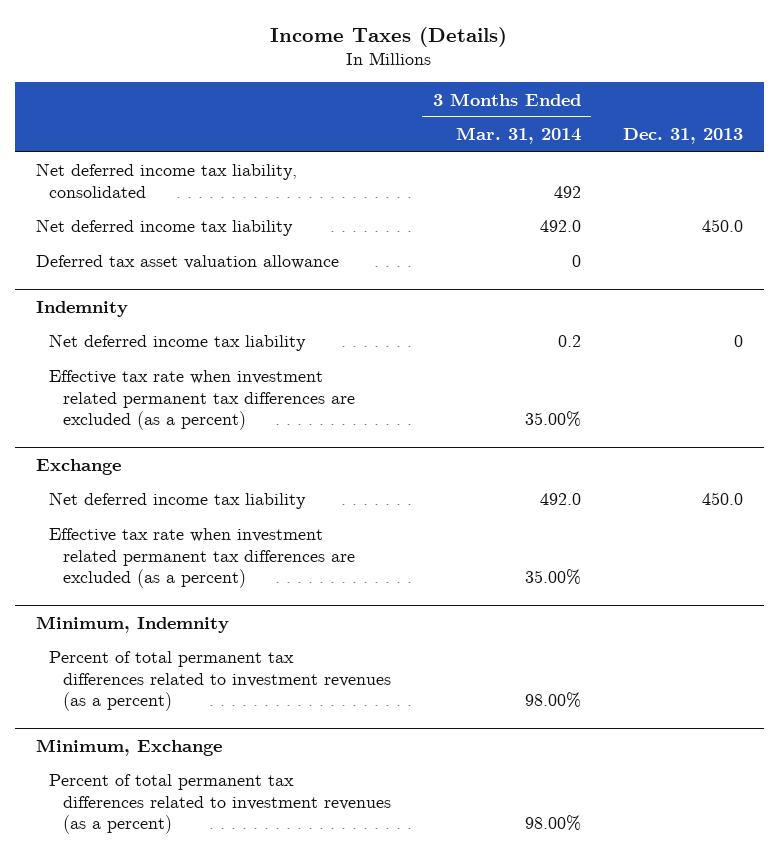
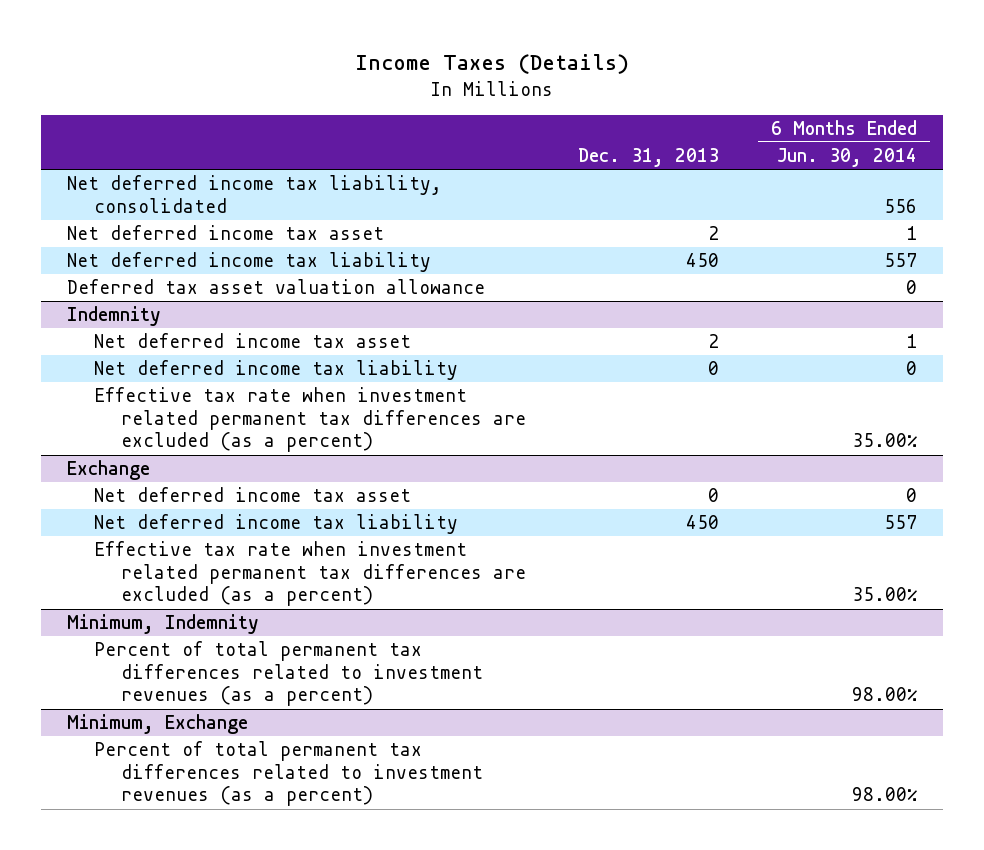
- | 3 Months Ended Mar. 31, 2014 | Dec. 31, 2013
+ | Dec. 31, 2013 | 6 Months Ended Jun. 30, 2014
- Net deferred income tax liability | 492.0 | 450.0
+ Net deferred income tax asset | 2 | 1
+ Net deferred income tax liability | 450 | 557
@ Indemnity
+ Net deferred income tax asset | 2 | 1
@ Exchange
- Net deferred income tax liability | 492.0 | 450.0
+ Net deferred income tax asset | 0 | 0
+ Net deferred income tax liability | 450 | 557

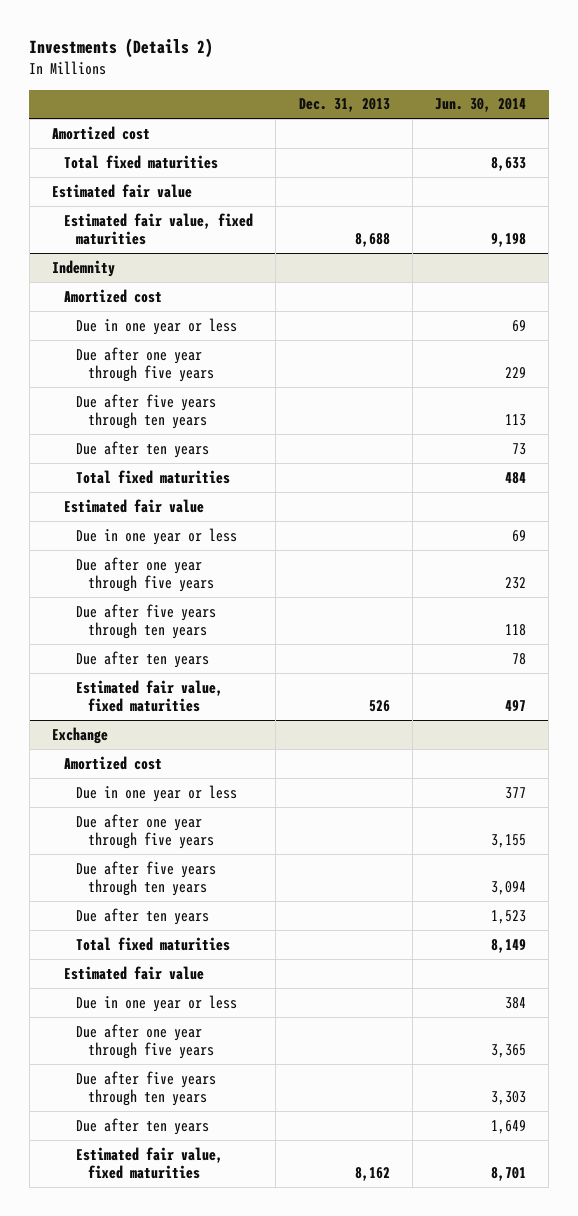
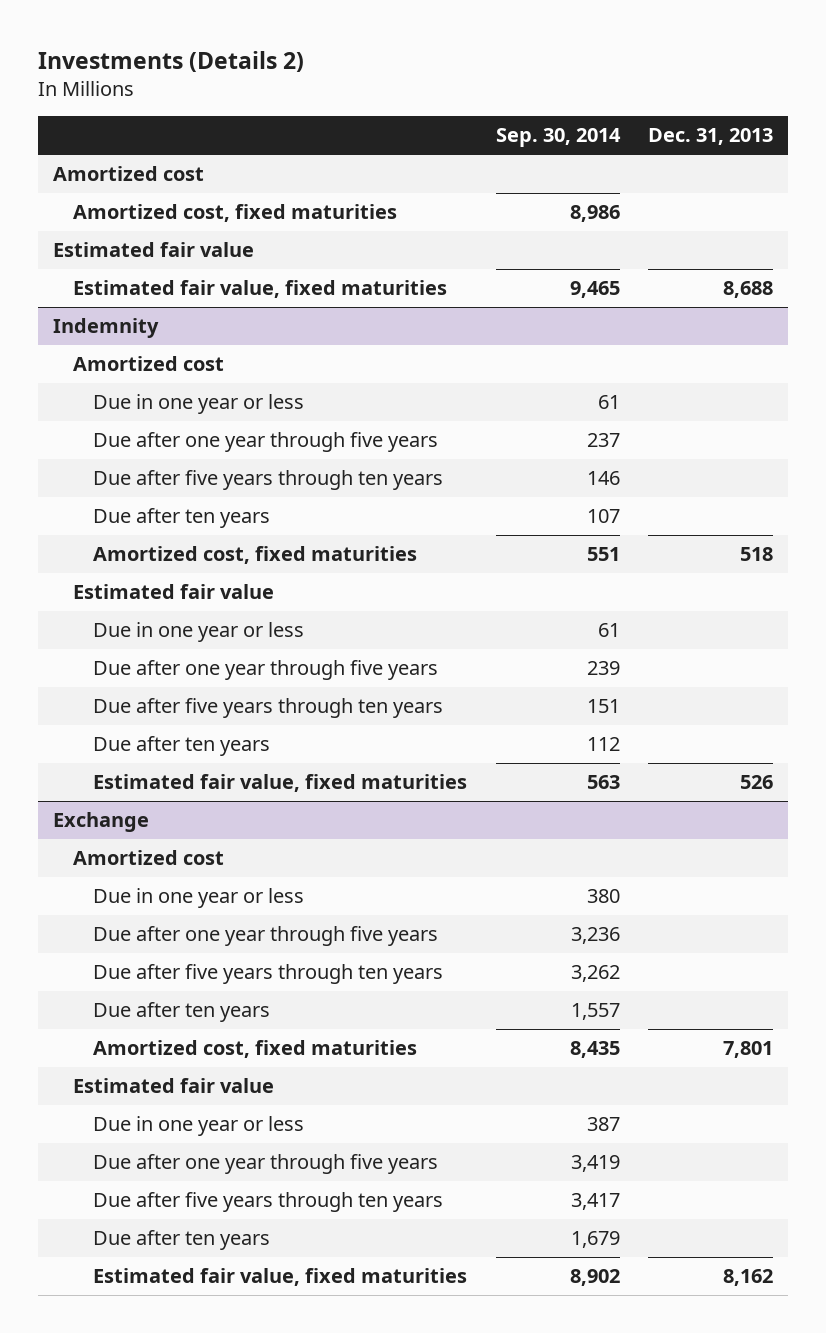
- | Dec. 31, 2013 | Jun. 30, 2014
+ | Sep. 30, 2014 | Dec. 31, 2013
- Total fixed maturities | | 8,633
+ Amortized cost, fixed maturities | 8,986 |
@ Indemnity
- Total fixed maturities | | 484
+ Amortized cost, fixed maturities | 551 | 518
@ Exchange
- Total fixed maturities | | 8,149
+ Amortized cost, fixed maturities | 8,435 | 7,801

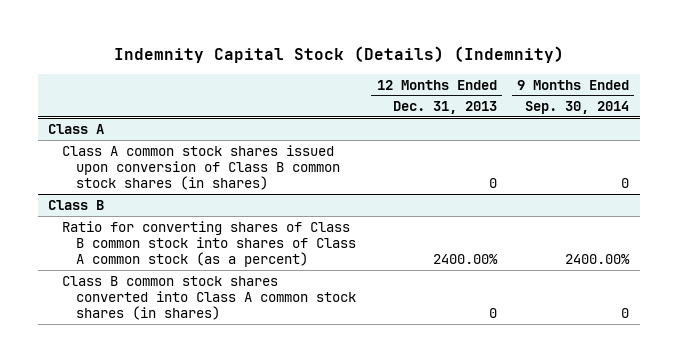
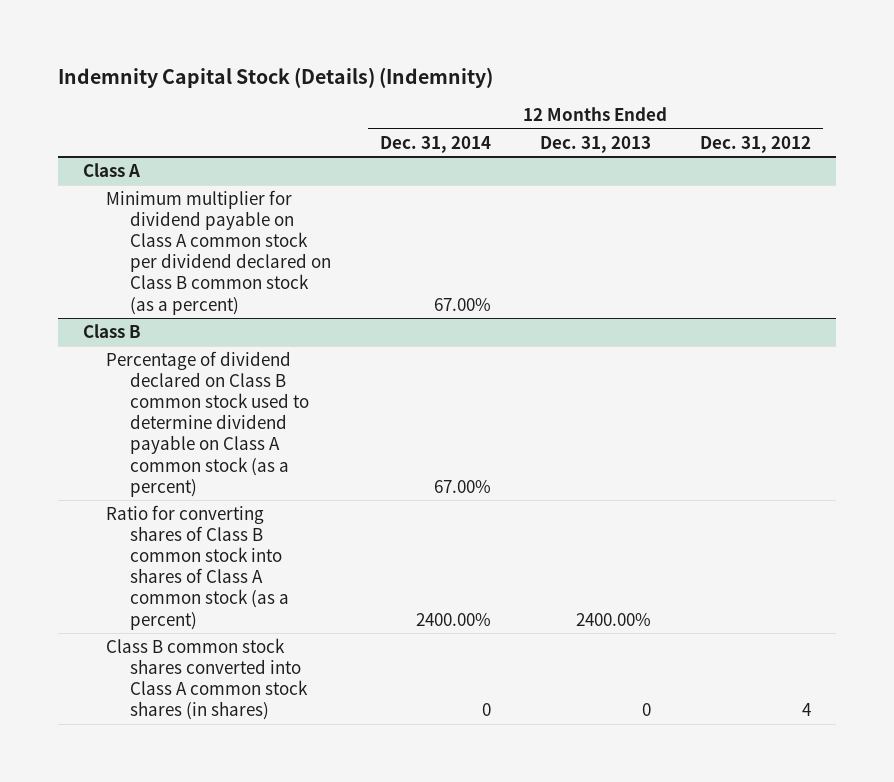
- | 12 Months Ended Dec. 31, 2013 | 9 Months Ended Sep. 30, 2014
+ | 12 Months Ended Dec. 31, 2014 | 12 Months Ended Dec. 31, 2013 | 12 Months Ended Dec. 31, 2012
@ Class A
- Class A common stock shares issued upon conversion of Class B common stock shares (in shares) | 0 | 0
+ Minimum multiplier for dividend payable on Class A common stock per dividend declared on Class B common stock (as a percent) | 67.00% | |
@ Class B
+ Percentage of dividend declared on Class B common stock used to determine dividend payable on Class A common stock (as a percent) | 67.00% | |

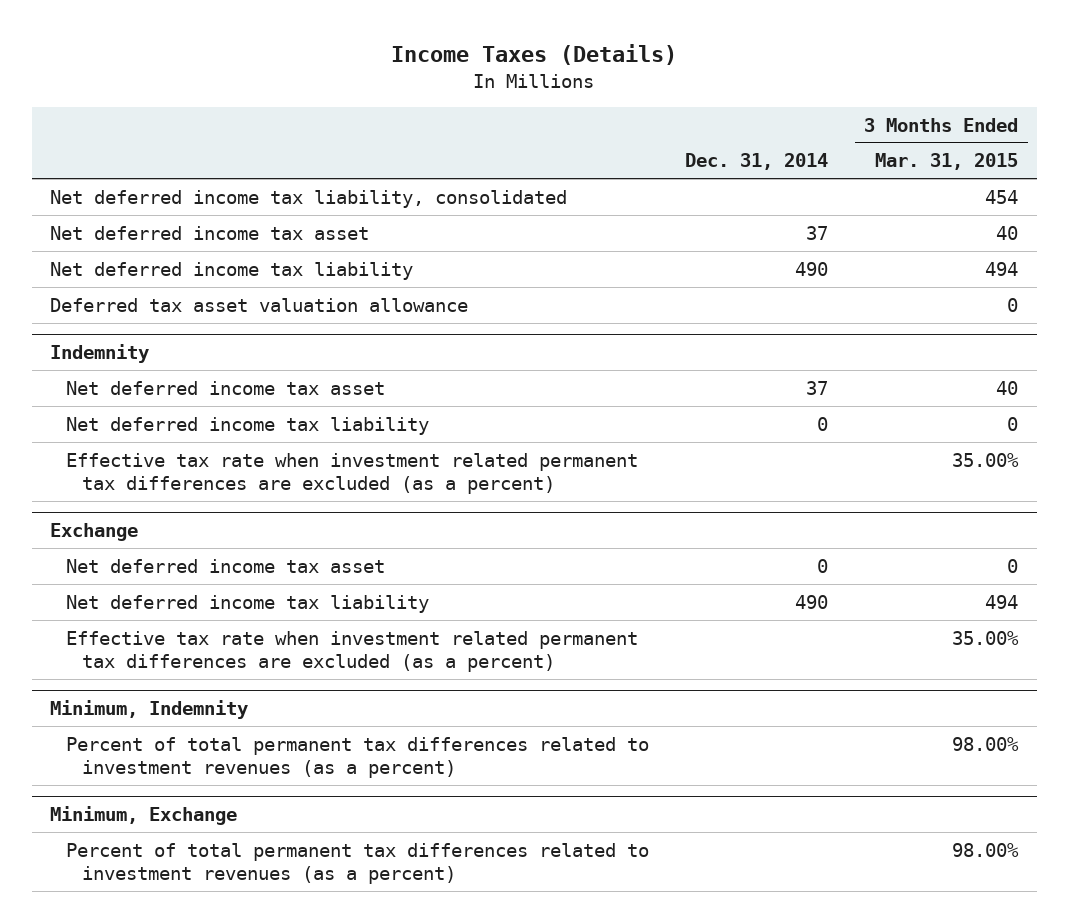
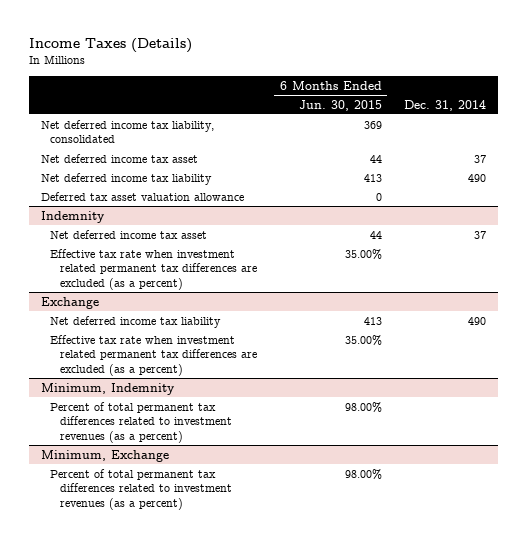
- | Dec. 31, 2014 | 3 Months Ended Mar. 31, 2015
+ | 6 Months Ended Jun. 30, 2015 | Dec. 31, 2014
@ Indemnity
- Net deferred income tax liability | 0 | 0
@ Exchange
- Net deferred income tax asset | 0 | 0

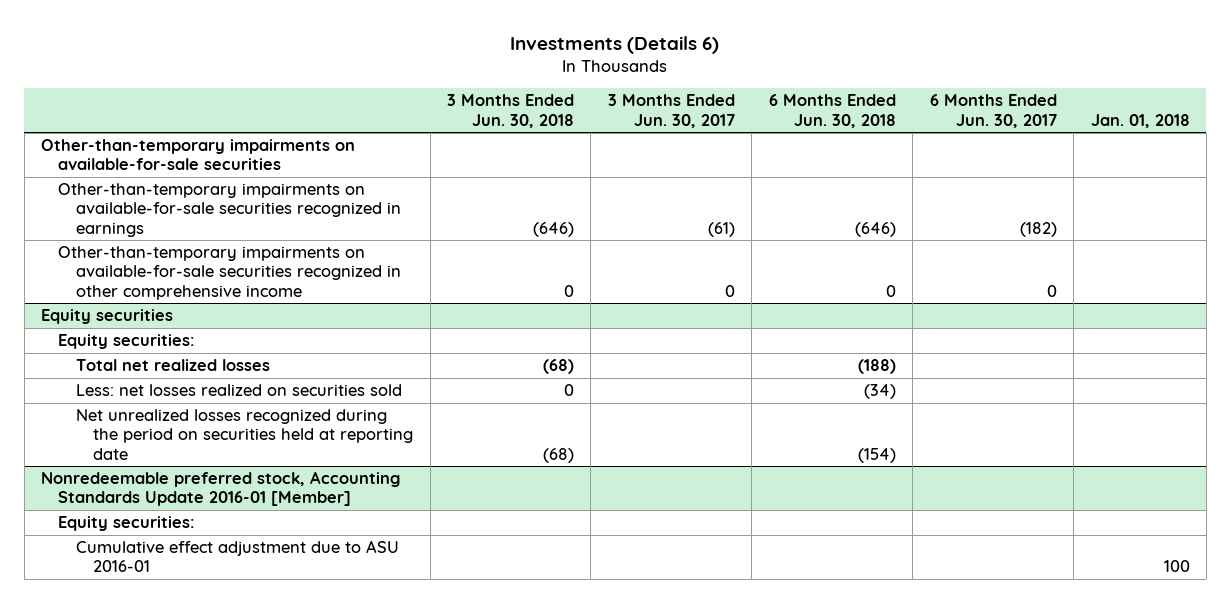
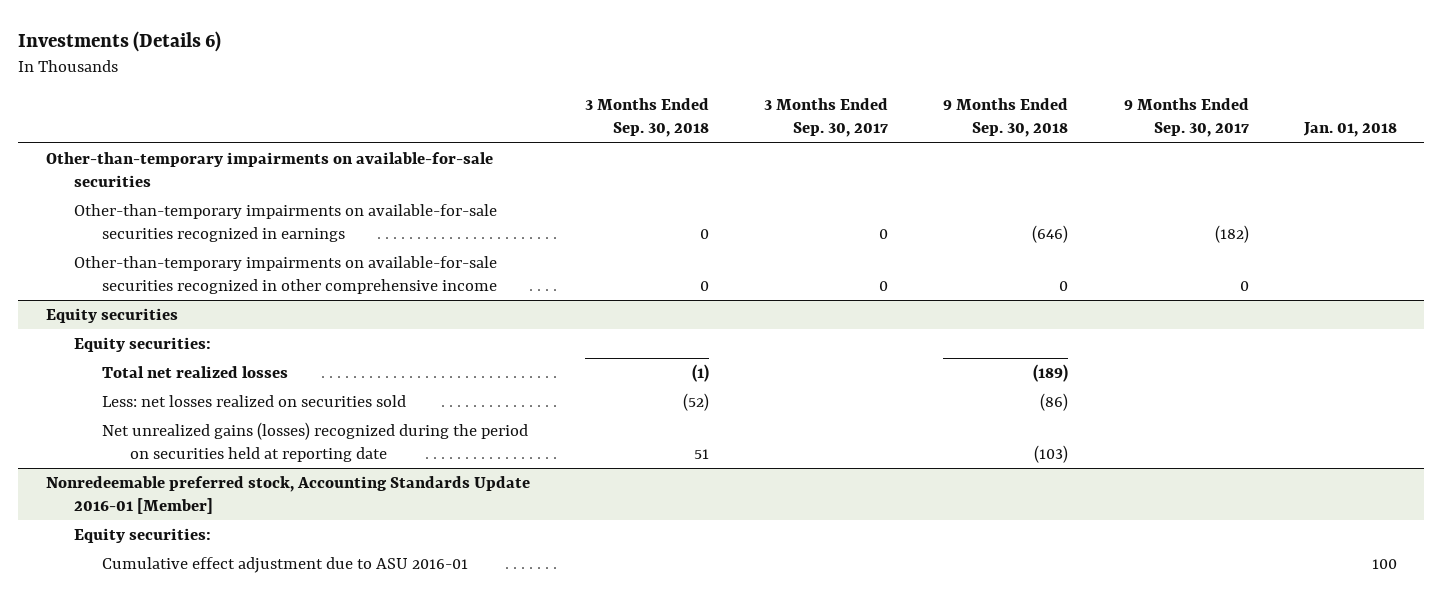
- | 3 Months Ended Jun. 30, 2018 | 3 Months Ended Jun. 30, 2017 | 6 Months Ended Jun. 30, 2018 | 6 Months Ended Jun. 30, 2017 | Jan. 01, 2018
+ | 3 Months Ended Sep. 30, 2018 | 3 Months Ended Sep. 30, 2017 | 9 Months Ended Sep. 30, 2018 | 9 Months Ended Sep. 30, 2017 | Jan. 01, 2018
@ Equity securities
- Net unrealized losses recognized during the period on securities held at reporting date | (68) | | (154) | |
+ Net unrealized gains (losses) recognized during the period on securities held at reporting date | 51 | | (103) | |

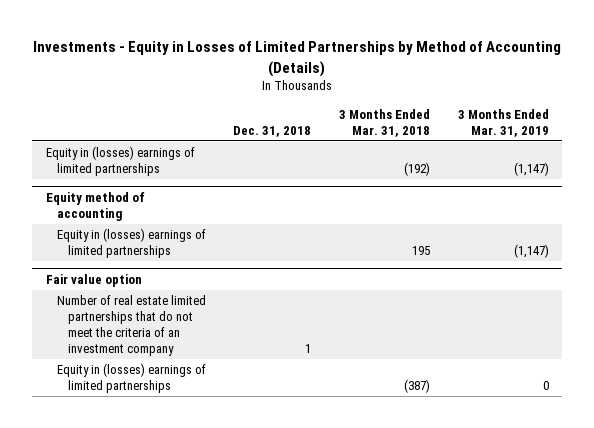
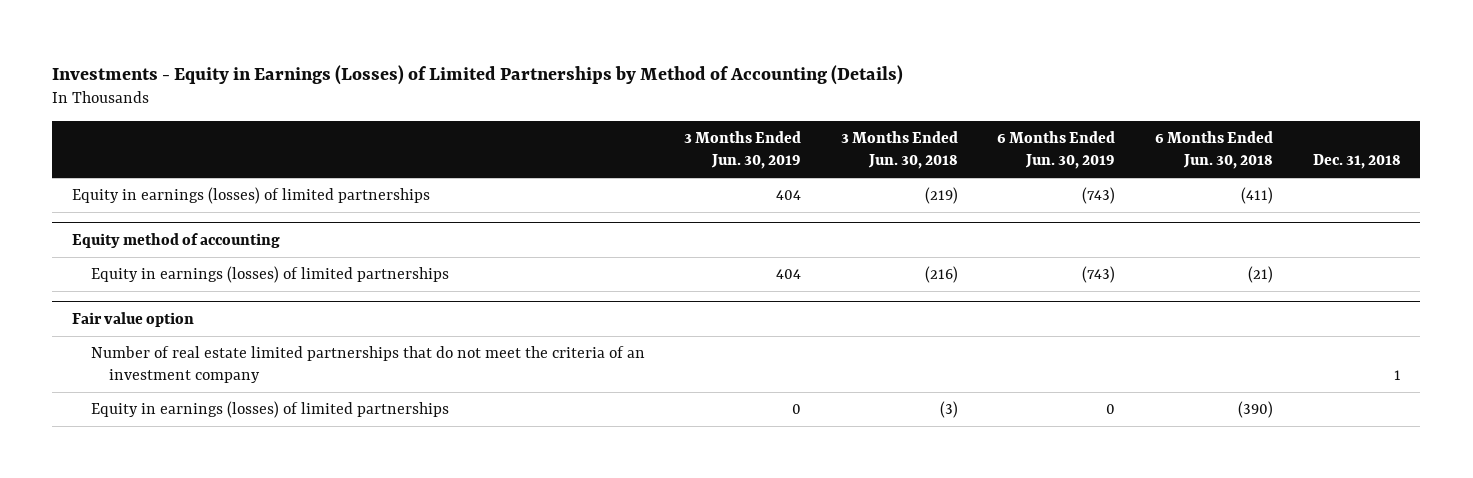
- Investments - Equity in Losses of Limited Partnerships by Method of Accounting (Details)
+ Investments - Equity in Earnings (Losses) of Limited Partnerships by Method of Accounting (Details)
- | Dec. 31, 2018 | 3 Months Ended Mar. 31, 2018 | 3 Months Ended Mar. 31, 2019
+ | 3 Months Ended Jun. 30, 2019 | 3 Months Ended Jun. 30, 2018 | 6 Months Ended Jun. 30, 2019 | 6 Months Ended Jun. 30, 2018 | Dec. 31, 2018
- Equity in (losses) earnings of limited partnerships | | (192) | (1,147)
+ Equity in earnings (losses) of limited partnerships | 404 | (219) | (743) | (411) |
@ Equity method of accounting
- Equity in (losses) earnings of limited partnerships | | 195 | (1,147)
+ Equity in earnings (losses) of limited partnerships | 404 | (216) | (743) | (21) |
@ Fair value option
- Equity in (losses) earnings of limited partnerships | | (387) | 0
+ Equity in earnings (losses) of limited partnerships | 0 | (3) | 0 | (390) |

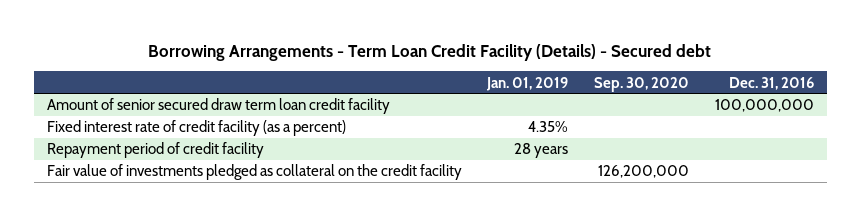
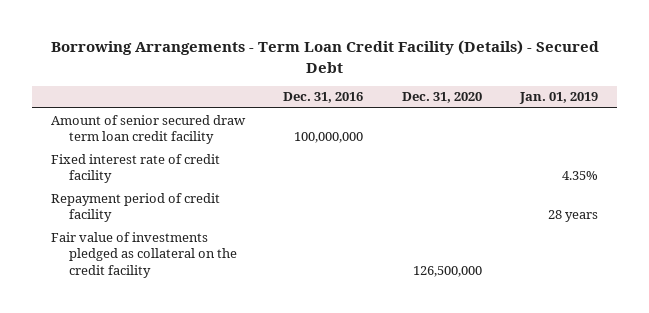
- Borrowing Arrangements - Term Loan Credit Facility (Details) - Secured debt
+ Borrowing Arrangements - Term Loan Credit Facility (Details) - Secured Debt
- | Jan. 01, 2019 | Sep. 30, 2020 | Dec. 31, 2016
+ | Dec. 31, 2016 | Dec. 31, 2020 | Jan. 01, 2019
- Fixed interest rate of credit facility (as a percent) | 4.35% | |
+ Fixed interest rate of credit facility | | | 4.35%

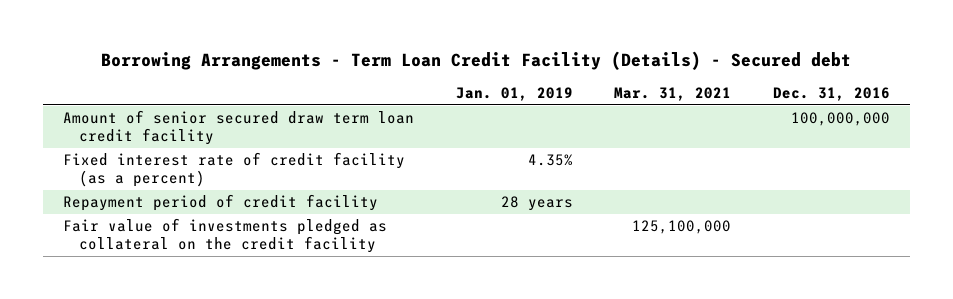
- Borrowing Arrangements - Term Loan Credit Facility (Details) - Secured Debt
+ Borrowing Arrangements - Term Loan Credit Facility (Details) - Secured debt
- | Dec. 31, 2016 | Dec. 31, 2020 | Jan. 01, 2019
+ | Jan. 01, 2019 | Mar. 31, 2021 | Dec. 31, 2016
- Fixed interest rate of credit facility | | | 4.35%
+ Fixed interest rate of credit facility (as a percent) | 4.35% | |

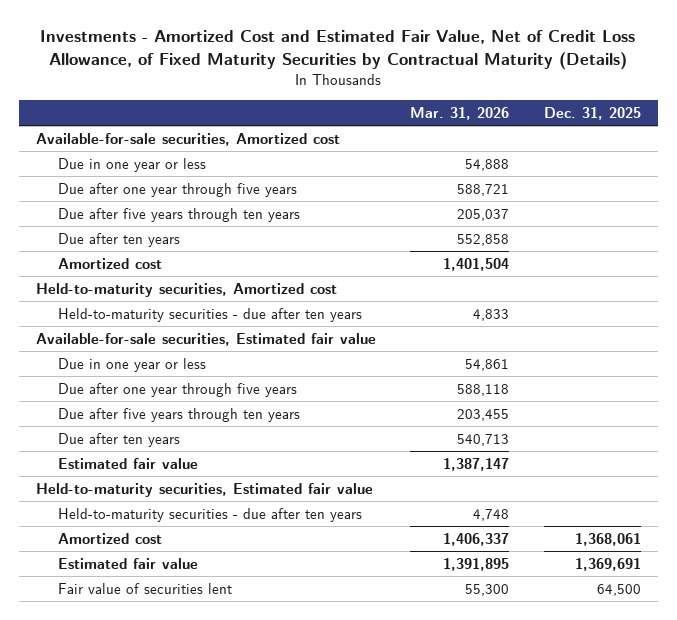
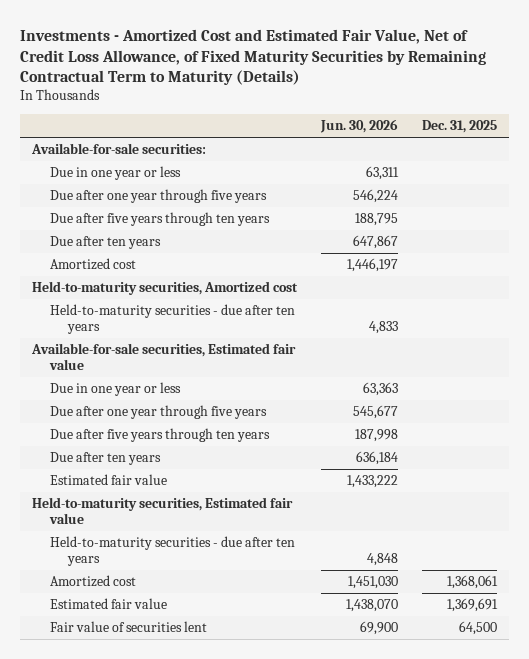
- Investments - Amortized Cost and Estimated Fair Value, Net of Credit Loss Allowance, of Fixed Maturity Securities by Contractual Maturity (Details)
+ Investments - Amortized Cost and Estimated Fair Value, Net of Credit Loss Allowance, of Fixed Maturity Securities by Remaining Contractual Term to Maturity (Details)
- | Mar. 31, 2026 | Dec. 31, 2025
+ | Jun. 30, 2026 | Dec. 31, 2025
- Available-for-sale securities, Amortized cost
+ Available-for-sale securities:

